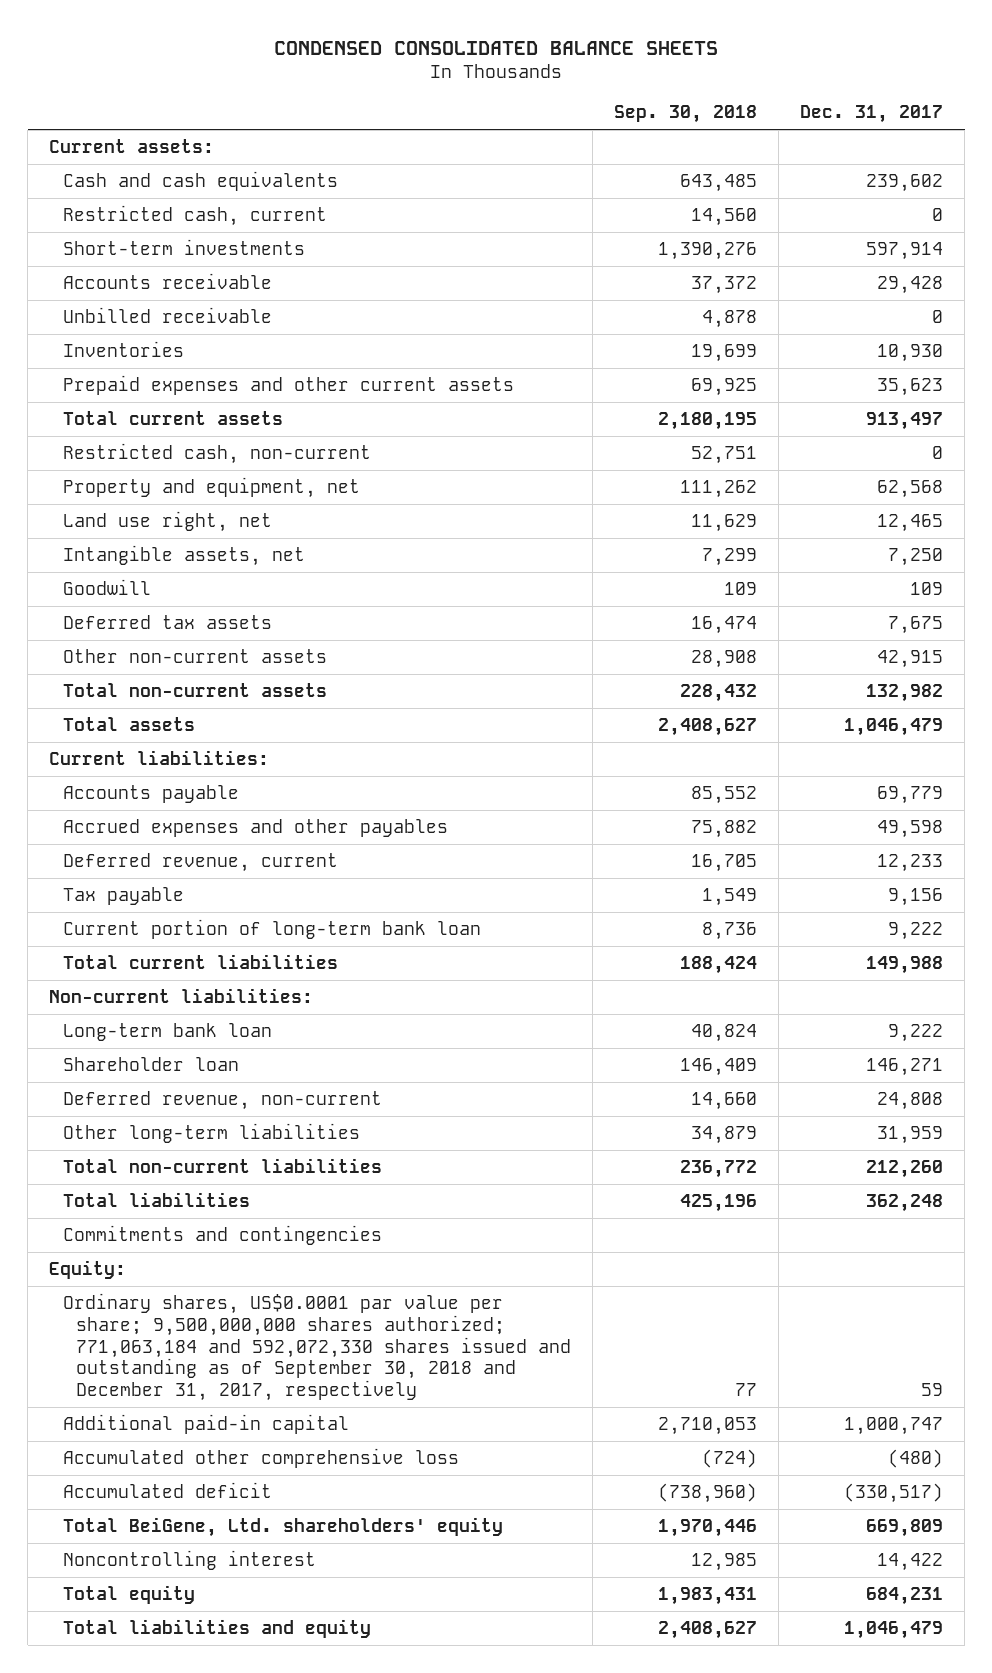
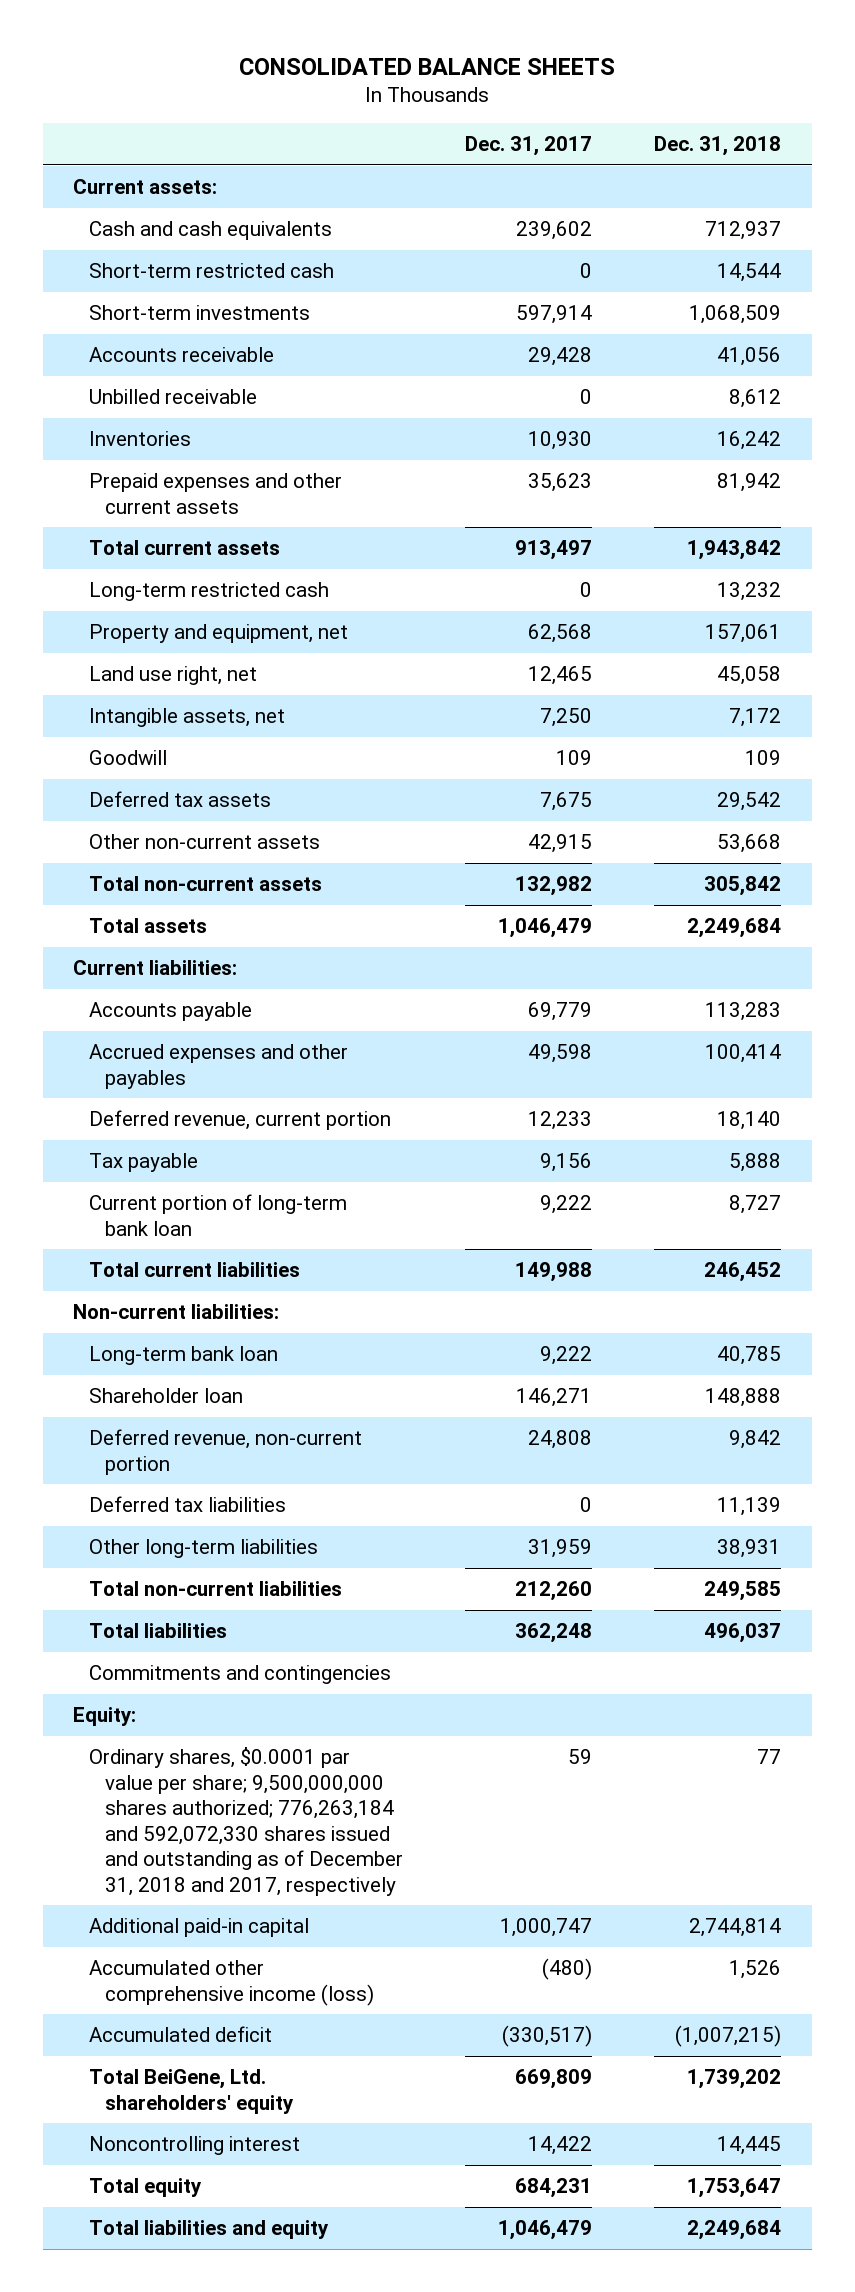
- CONDENSED CONSOLIDATED BALANCE SHEETS
+ CONSOLIDATED BALANCE SHEETS
- | Sep. 30, 2018 | Dec. 31, 2017
+ | Dec. 31, 2017 | Dec. 31, 2018
- Restricted cash, current | 14,560 | 0
+ Short-term restricted cash | 0 | 14,544
- Restricted cash, non-current | 52,751 | 0
+ Long-term restricted cash | 0 | 13,232
- Deferred revenue, current | 16,705 | 12,233
+ Deferred revenue, current portion | 12,233 | 18,140
- Deferred revenue, non-current | 14,660 | 24,808
+ Deferred revenue, non-current portion | 24,808 | 9,842
+ Deferred tax liabilities | 0 | 11,139
- Ordinary shares, US$0.0001 par value per share; 9,500,000,000 shares authorized; 771,063,184 and 592,072,330 shares issued and outstanding as of September 30, 2018 and December 31, 2017, respectively | 77 | 59
+ Ordinary shares, $0.0001 par value per share; 9,500,000,000 shares authorized; 776,263,184 and 592,072,330 shares issued and outstanding as of December 31, 2018 and 2017, respectively | 59 | 77
- Accumulated other comprehensive loss | (724) | (480)
+ Accumulated other comprehensive income (loss) | (480) | 1,526

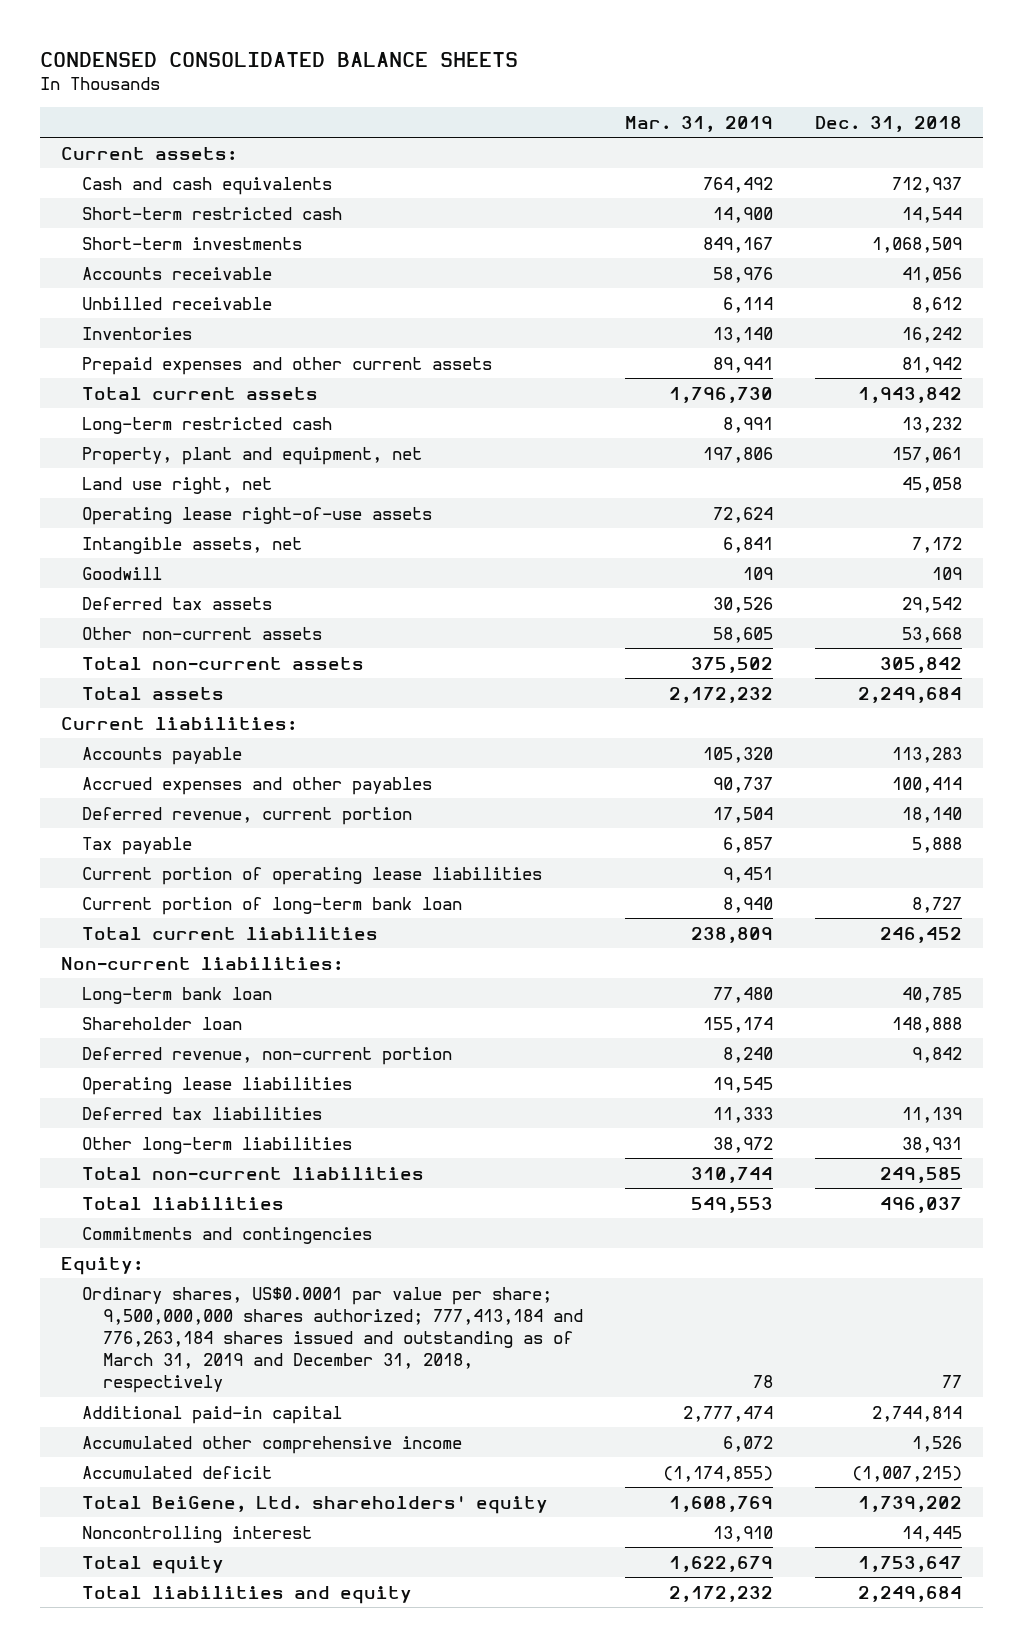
- CONSOLIDATED BALANCE SHEETS
+ CONDENSED CONSOLIDATED BALANCE SHEETS
- | Dec. 31, 2017 | Dec. 31, 2018
+ | Mar. 31, 2019 | Dec. 31, 2018
- Property and equipment, net | 62,568 | 157,061
+ Property, plant and equipment, net | 197,806 | 157,061
+ Operating lease right-of-use assets | 72,624 |
+ Current portion of operating lease liabilities | 9,451 |
+ Operating lease liabilities | 19,545 |
- Ordinary shares, $0.0001 par value per share; 9,500,000,000 shares authorized; 776,263,184 and 592,072,330 shares issued and outstanding as of December 31, 2018 and 2017, respectively | 59 | 77
+ Ordinary shares, US$0.0001 par value per share; 9,500,000,000 shares authorized; 777,413,184 and 776,263,184 shares issued and outstanding as of March 31, 2019 and December 31, 2018, respectively | 78 | 77
- Accumulated other comprehensive income (loss) | (480) | 1,526
+ Accumulated other comprehensive income | 6,072 | 1,526

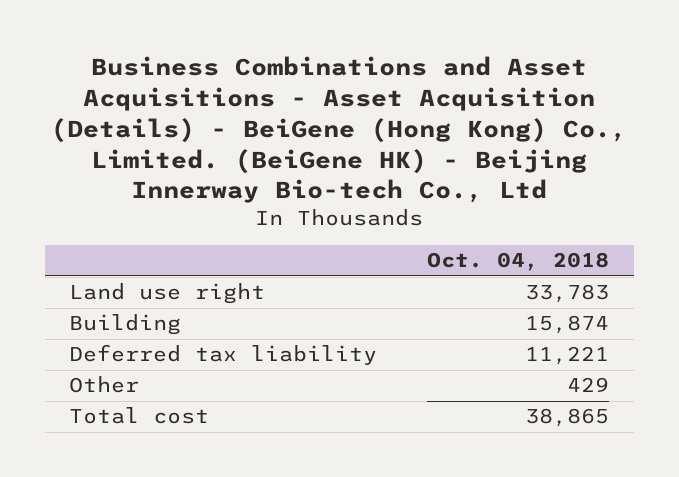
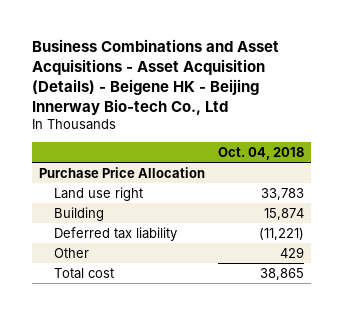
- Business Combinations and Asset Acquisitions - Asset Acquisition (Details) - BeiGene (Hong Kong) Co., Limited. (BeiGene HK) - Beijing Innerway Bio-tech Co., Ltd
+ Business Combinations and Asset Acquisitions - Asset Acquisition (Details) - Beigene HK - Beijing Innerway Bio-tech Co., Ltd
+ Purchase Price Allocation
- Deferred tax liability | 11,221
+ Deferred tax liability | (11,221)

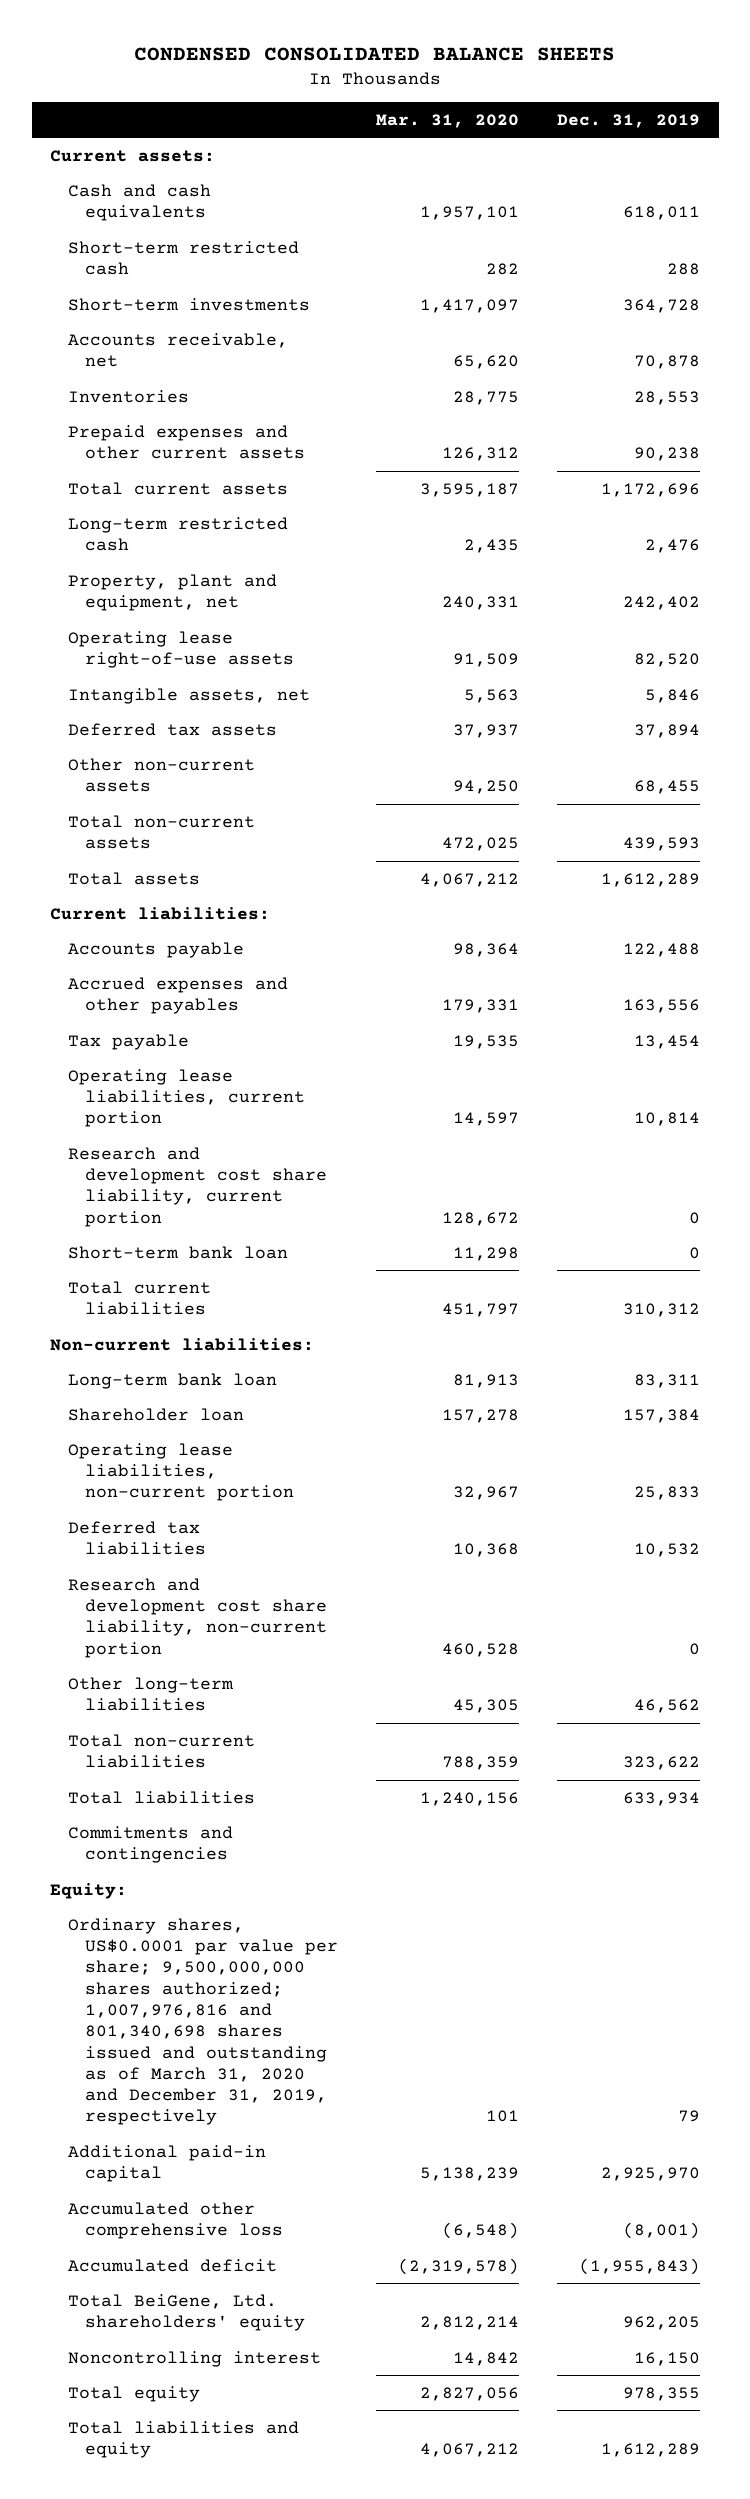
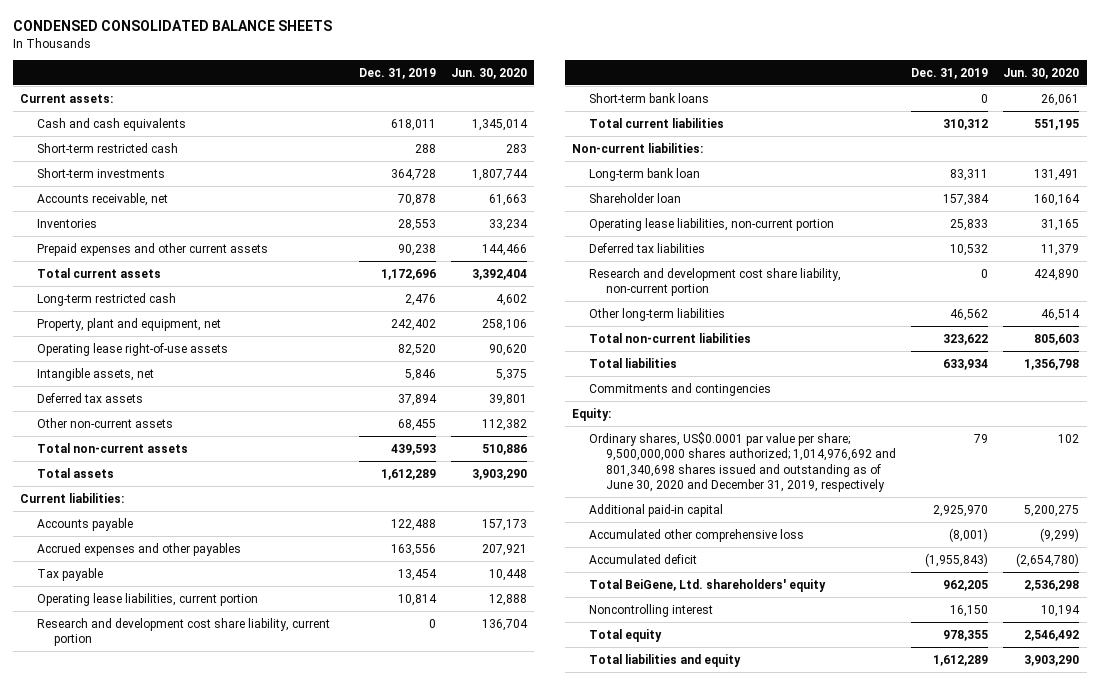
- | Mar. 31, 2020 | Dec. 31, 2019
+ | Dec. 31, 2019 | Jun. 30, 2020
- Short-term bank loan | 11,298 | 0
+ Short-term bank loans | 0 | 26,061
- Ordinary shares, US$0.0001 par value per share; 9,500,000,000 shares authorized; 1,007,976,816 and 801,340,698 shares issued and outstanding as of March 31, 2020 and December 31, 2019, respectively | 101 | 79
+ Ordinary shares, US$0.0001 par value per share; 9,500,000,000 shares authorized; 1,014,976,692 and 801,340,698 shares issued and outstanding as of June 30, 2020 and December 31, 2019, respectively | 79 | 102

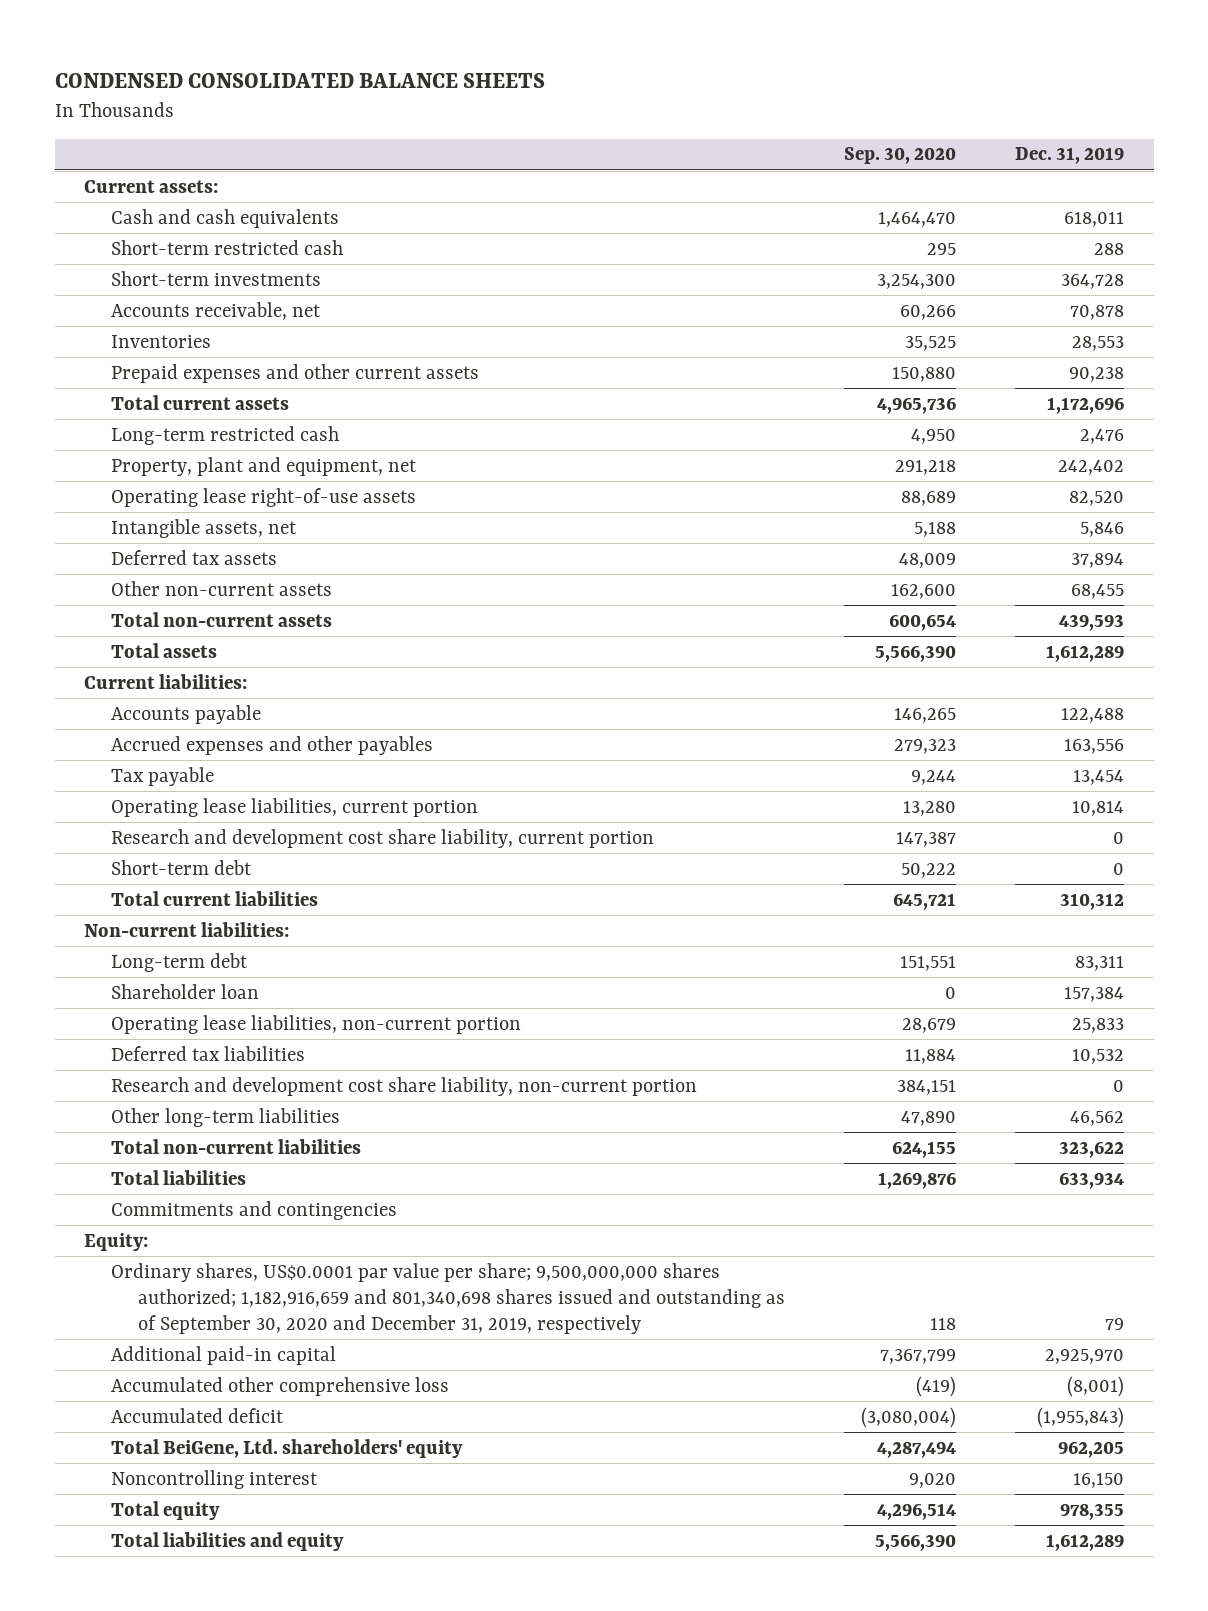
- | Dec. 31, 2019 | Jun. 30, 2020
+ | Sep. 30, 2020 | Dec. 31, 2019
- Short-term bank loans | 0 | 26,061
+ Short-term debt | 50,222 | 0
- Long-term bank loan | 83,311 | 131,491
+ Long-term debt | 151,551 | 83,311
- Ordinary shares, US$0.0001 par value per share; 9,500,000,000 shares authorized; 1,014,976,692 and 801,340,698 shares issued and outstanding as of June 30, 2020 and December 31, 2019, respectively | 79 | 102
+ Ordinary shares, US$0.0001 par value per share; 9,500,000,000 shares authorized; 1,182,916,659 and 801,340,698 shares issued and outstanding as of September 30, 2020 and December 31, 2019, respectively | 118 | 79

